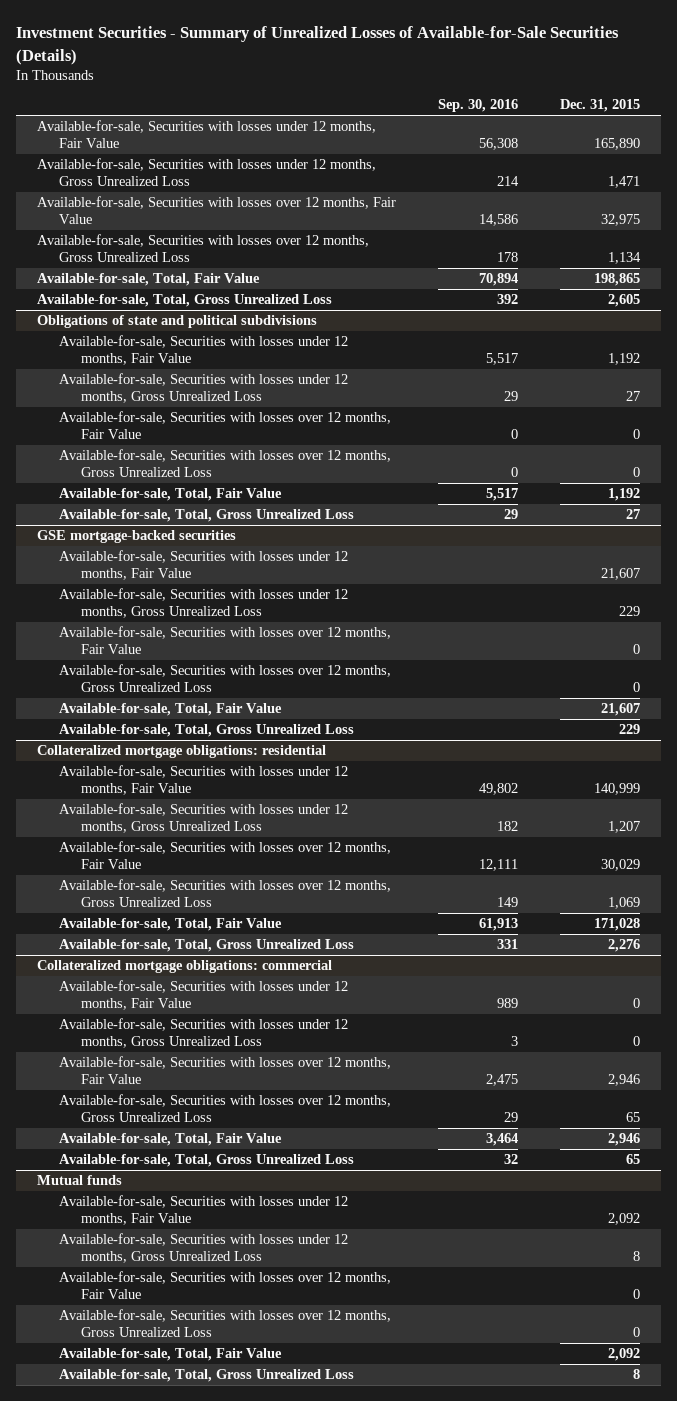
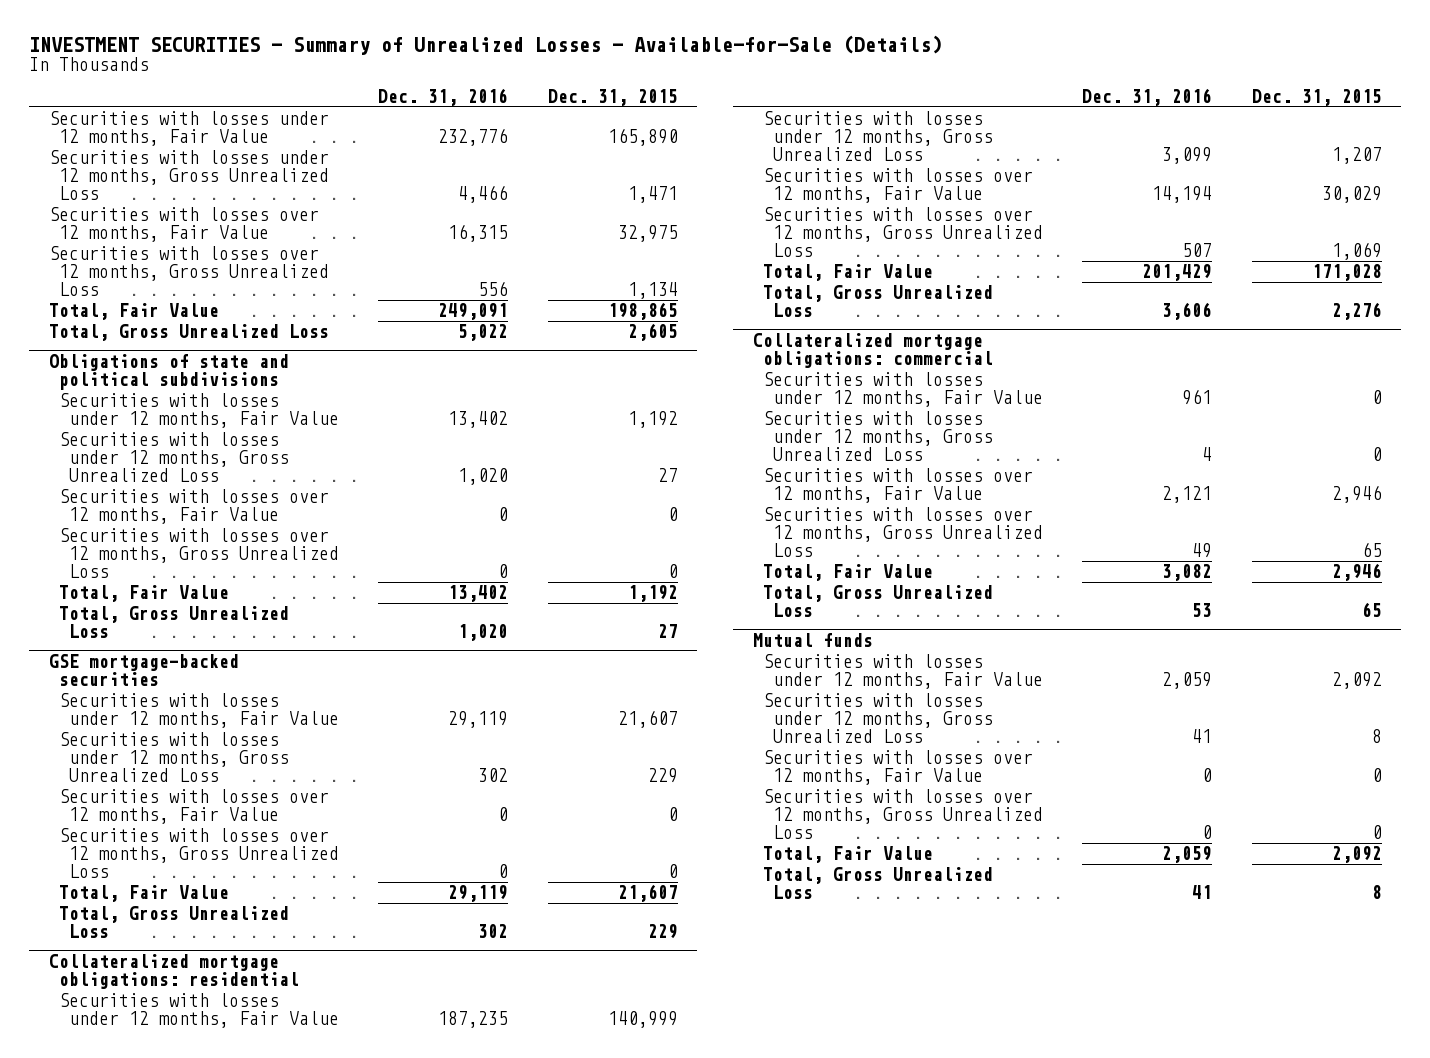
- Investment Securities - Summary of Unrealized Losses of Available-for-Sale Securities (Details)
+ INVESTMENT SECURITIES - Summary of Unrealized Losses - Available-for-Sale (Details)
- | Sep. 30, 2016 | Dec. 31, 2015
+ | Dec. 31, 2016 | Dec. 31, 2015
- Available-for-sale, Securities with losses under 12 months, Fair Value | 56,308 | 165,890
- Available-for-sale, Securities with losses under 12 months, Gross Unrealized Loss | 214 | 1,471
- Available-for-sale, Securities with losses over 12 months, Fair Value | 14,586 | 32,975
- Available-for-sale, Securities with losses over 12 months, Gross Unrealized Loss | 178 | 1,134
- Available-for-sale, Total, Fair Value | 70,894 | 198,865
- Available-for-sale, Total, Gross Unrealized Loss | 392 | 2,605
+ Securities with losses under 12 months, Fair Value | 232,776 | 165,890
+ Securities with losses under 12 months, Gross Unrealized Loss | 4,466 | 1,471
+ Securities with losses over 12 months, Fair Value | 16,315 | 32,975
+ Securities with losses over 12 months, Gross Unrealized Loss | 556 | 1,134
+ Total, Fair Value | 249,091 | 198,865
+ Total, Gross Unrealized Loss | 5,022 | 2,605
@ Obligations of state and political subdivisions
- Available-for-sale, Securities with losses under 12 months, Fair Value | 5,517 | 1,192
- Available-for-sale, Securities with losses under 12 months, Gross Unrealized Loss | 29 | 27
- Available-for-sale, Securities with losses over 12 months, Fair Value | 0 | 0
- Available-for-sale, Securities with losses over 12 months, Gross Unrealized Loss | 0 | 0
- Available-for-sale, Total, Fair Value | 5,517 | 1,192
- Available-for-sale, Total, Gross Unrealized Loss | 29 | 27
+ Securities with losses under 12 months, Fair Value | 13,402 | 1,192
+ Securities with losses under 12 months, Gross Unrealized Loss | 1,020 | 27
+ Securities with losses over 12 months, Fair Value | 0 | 0
+ Securities with losses over 12 months, Gross Unrealized Loss | 0 | 0
+ Total, Fair Value | 13,402 | 1,192
+ Total, Gross Unrealized Loss | 1,020 | 27
@ GSE mortgage-backed securities
- Available-for-sale, Securities with losses under 12 months, Fair Value | | 21,607
- Available-for-sale, Securities with losses under 12 months, Gross Unrealized Loss | | 229
- Available-for-sale, Securities with losses over 12 months, Fair Value | | 0
- Available-for-sale, Securities with losses over 12 months, Gross Unrealized Loss | | 0
- Available-for-sale, Total, Fair Value | | 21,607
- Available-for-sale, Total, Gross Unrealized Loss | | 229
+ Securities with losses under 12 months, Fair Value | 29,119 | 21,607
+ Securities with losses under 12 months, Gross Unrealized Loss | 302 | 229
+ Securities with losses over 12 months, Fair Value | 0 | 0
+ Securities with losses over 12 months, Gross Unrealized Loss | 0 | 0
+ Total, Fair Value | 29,119 | 21,607
+ Total, Gross Unrealized Loss | 302 | 229
@ Collateralized mortgage obligations: residential
- Available-for-sale, Securities with losses under 12 months, Fair Value | 49,802 | 140,999
- Available-for-sale, Securities with losses under 12 months, Gross Unrealized Loss | 182 | 1,207
- Available-for-sale, Securities with losses over 12 months, Fair Value | 12,111 | 30,029
- Available-for-sale, Securities with losses over 12 months, Gross Unrealized Loss | 149 | 1,069
- Available-for-sale, Total, Fair Value | 61,913 | 171,028
- Available-for-sale, Total, Gross Unrealized Loss | 331 | 2,276
+ Securities with losses under 12 months, Fair Value | 187,235 | 140,999
+ Securities with losses under 12 months, Gross Unrealized Loss | 3,099 | 1,207
+ Securities with losses over 12 months, Fair Value | 14,194 | 30,029
+ Securities with losses over 12 months, Gross Unrealized Loss | 507 | 1,069
+ Total, Fair Value | 201,429 | 171,028
+ Total, Gross Unrealized Loss | 3,606 | 2,276
@ Collateralized mortgage obligations: commercial
- Available-for-sale, Securities with losses under 12 months, Fair Value | 989 | 0
- Available-for-sale, Securities with losses under 12 months, Gross Unrealized Loss | 3 | 0
- Available-for-sale, Securities with losses over 12 months, Fair Value | 2,475 | 2,946
- Available-for-sale, Securities with losses over 12 months, Gross Unrealized Loss | 29 | 65
- Available-for-sale, Total, Fair Value | 3,464 | 2,946
- Available-for-sale, Total, Gross Unrealized Loss | 32 | 65
+ Securities with losses under 12 months, Fair Value | 961 | 0
+ Securities with losses under 12 months, Gross Unrealized Loss | 4 | 0
+ Securities with losses over 12 months, Fair Value | 2,121 | 2,946
+ Securities with losses over 12 months, Gross Unrealized Loss | 49 | 65
+ Total, Fair Value | 3,082 | 2,946
+ Total, Gross Unrealized Loss | 53 | 65
@ Mutual funds
- Available-for-sale, Securities with losses under 12 months, Fair Value | | 2,092
- Available-for-sale, Securities with losses under 12 months, Gross Unrealized Loss | | 8
- Available-for-sale, Securities with losses over 12 months, Fair Value | | 0
- Available-for-sale, Securities with losses over 12 months, Gross Unrealized Loss | | 0
- Available-for-sale, Total, Fair Value | | 2,092
- Available-for-sale, Total, Gross Unrealized Loss | | 8
+ Securities with losses under 12 months, Fair Value | 2,059 | 2,092
+ Securities with losses under 12 months, Gross Unrealized Loss | 41 | 8
+ Securities with losses over 12 months, Fair Value | 0 | 0
+ Securities with losses over 12 months, Gross Unrealized Loss | 0 | 0
+ Total, Fair Value | 2,059 | 2,092
+ Total, Gross Unrealized Loss | 41 | 8

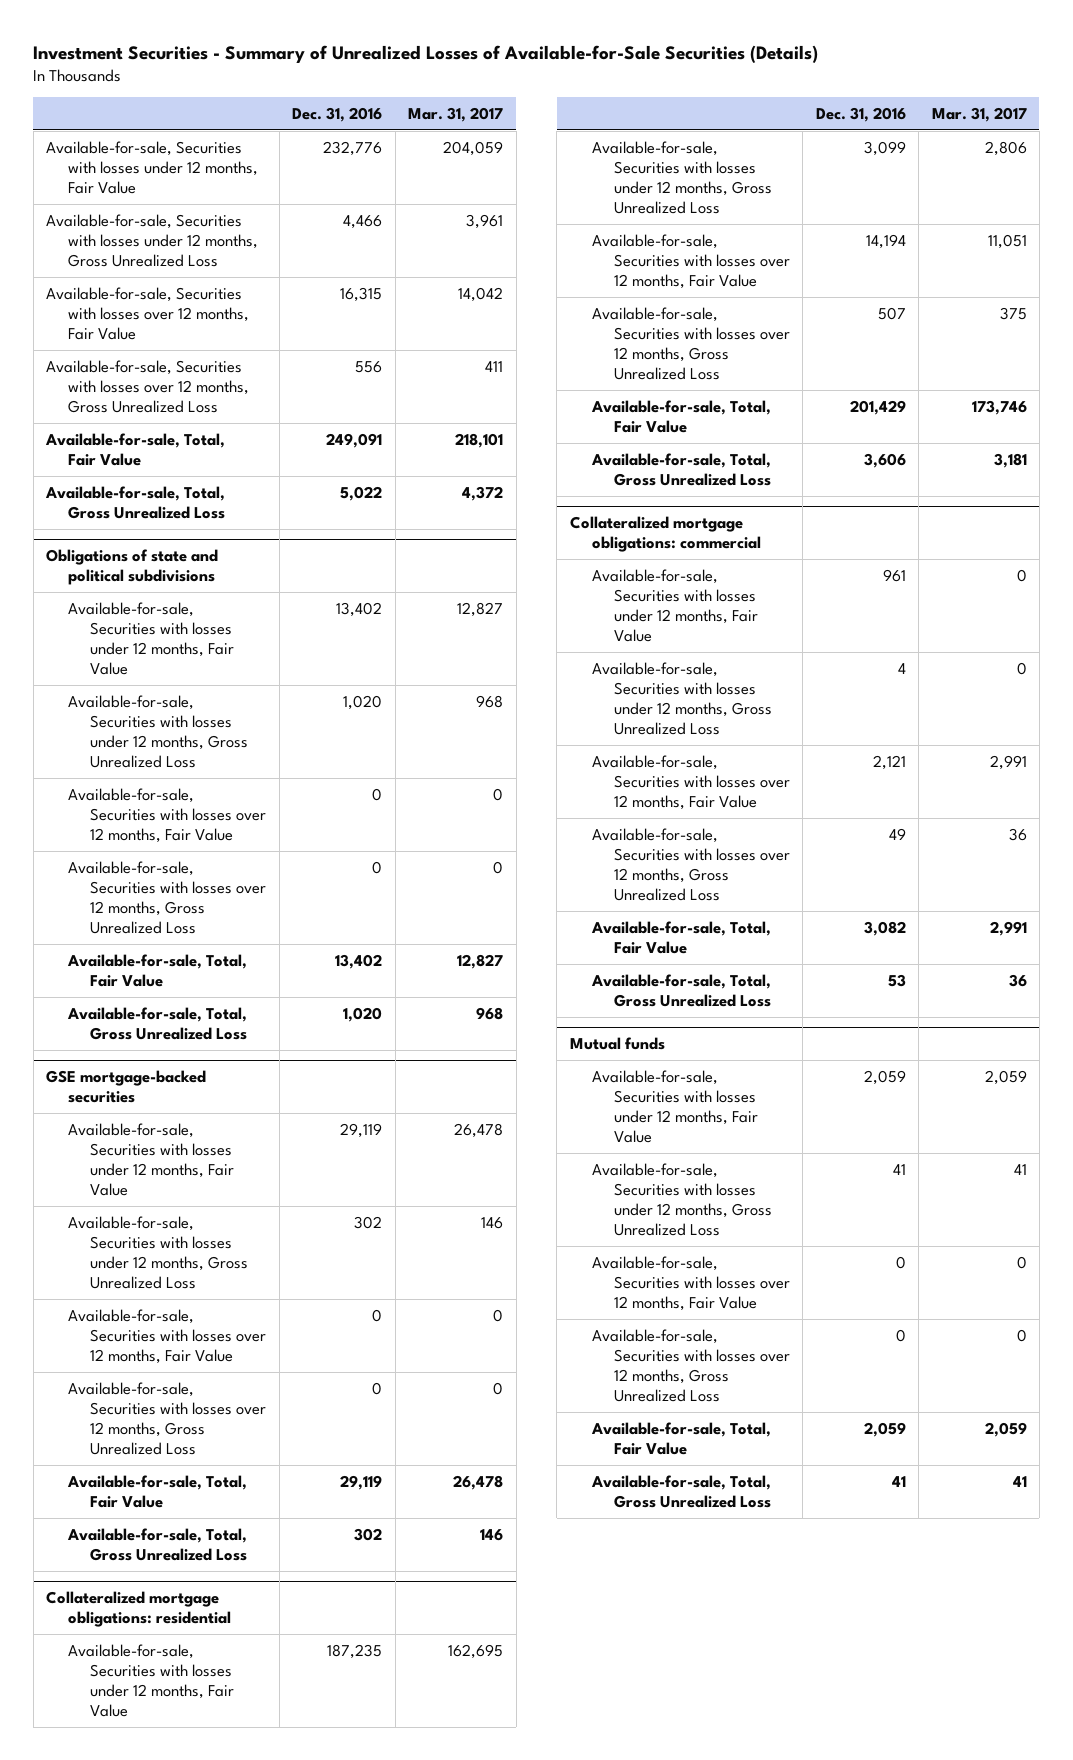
- INVESTMENT SECURITIES - Summary of Unrealized Losses - Available-for-Sale (Details)
+ Investment Securities - Summary of Unrealized Losses of Available-for-Sale Securities (Details)
- | Dec. 31, 2016 | Dec. 31, 2015
+ | Dec. 31, 2016 | Mar. 31, 2017
- Securities with losses under 12 months, Fair Value | 232,776 | 165,890
- Securities with losses under 12 months, Gross Unrealized Loss | 4,466 | 1,471
- Securities with losses over 12 months, Fair Value | 16,315 | 32,975
- Securities with losses over 12 months, Gross Unrealized Loss | 556 | 1,134
- Total, Fair Value | 249,091 | 198,865
- Total, Gross Unrealized Loss | 5,022 | 2,605
+ Available-for-sale, Securities with losses under 12 months, Fair Value | 232,776 | 204,059
+ Available-for-sale, Securities with losses under 12 months, Gross Unrealized Loss | 4,466 | 3,961
+ Available-for-sale, Securities with losses over 12 months, Fair Value | 16,315 | 14,042
+ Available-for-sale, Securities with losses over 12 months, Gross Unrealized Loss | 556 | 411
+ Available-for-sale, Total, Fair Value | 249,091 | 218,101
+ Available-for-sale, Total, Gross Unrealized Loss | 5,022 | 4,372
@ Obligations of state and political subdivisions
- Securities with losses under 12 months, Fair Value | 13,402 | 1,192
- Securities with losses under 12 months, Gross Unrealized Loss | 1,020 | 27
- Securities with losses over 12 months, Fair Value | 0 | 0
- Securities with losses over 12 months, Gross Unrealized Loss | 0 | 0
- Total, Fair Value | 13,402 | 1,192
- Total, Gross Unrealized Loss | 1,020 | 27
+ Available-for-sale, Securities with losses under 12 months, Fair Value | 13,402 | 12,827
+ Available-for-sale, Securities with losses under 12 months, Gross Unrealized Loss | 1,020 | 968
+ Available-for-sale, Securities with losses over 12 months, Fair Value | 0 | 0
+ Available-for-sale, Securities with losses over 12 months, Gross Unrealized Loss | 0 | 0
+ Available-for-sale, Total, Fair Value | 13,402 | 12,827
+ Available-for-sale, Total, Gross Unrealized Loss | 1,020 | 968
@ GSE mortgage-backed securities
- Securities with losses under 12 months, Fair Value | 29,119 | 21,607
- Securities with losses under 12 months, Gross Unrealized Loss | 302 | 229
- Securities with losses over 12 months, Fair Value | 0 | 0
- Securities with losses over 12 months, Gross Unrealized Loss | 0 | 0
- Total, Fair Value | 29,119 | 21,607
- Total, Gross Unrealized Loss | 302 | 229
+ Available-for-sale, Securities with losses under 12 months, Fair Value | 29,119 | 26,478
+ Available-for-sale, Securities with losses under 12 months, Gross Unrealized Loss | 302 | 146
+ Available-for-sale, Securities with losses over 12 months, Fair Value | 0 | 0
+ Available-for-sale, Securities with losses over 12 months, Gross Unrealized Loss | 0 | 0
+ Available-for-sale, Total, Fair Value | 29,119 | 26,478
+ Available-for-sale, Total, Gross Unrealized Loss | 302 | 146
@ Collateralized mortgage obligations: residential
- Securities with losses under 12 months, Fair Value | 187,235 | 140,999
- Securities with losses under 12 months, Gross Unrealized Loss | 3,099 | 1,207
- Securities with losses over 12 months, Fair Value | 14,194 | 30,029
- Securities with losses over 12 months, Gross Unrealized Loss | 507 | 1,069
- Total, Fair Value | 201,429 | 171,028
- Total, Gross Unrealized Loss | 3,606 | 2,276
+ Available-for-sale, Securities with losses under 12 months, Fair Value | 187,235 | 162,695
+ Available-for-sale, Securities with losses under 12 months, Gross Unrealized Loss | 3,099 | 2,806
+ Available-for-sale, Securities with losses over 12 months, Fair Value | 14,194 | 11,051
+ Available-for-sale, Securities with losses over 12 months, Gross Unrealized Loss | 507 | 375
+ Available-for-sale, Total, Fair Value | 201,429 | 173,746
+ Available-for-sale, Total, Gross Unrealized Loss | 3,606 | 3,181
@ Collateralized mortgage obligations: commercial
- Securities with losses under 12 months, Fair Value | 961 | 0
- Securities with losses under 12 months, Gross Unrealized Loss | 4 | 0
- Securities with losses over 12 months, Fair Value | 2,121 | 2,946
- Securities with losses over 12 months, Gross Unrealized Loss | 49 | 65
- Total, Fair Value | 3,082 | 2,946
- Total, Gross Unrealized Loss | 53 | 65
+ Available-for-sale, Securities with losses under 12 months, Fair Value | 961 | 0
+ Available-for-sale, Securities with losses under 12 months, Gross Unrealized Loss | 4 | 0
+ Available-for-sale, Securities with losses over 12 months, Fair Value | 2,121 | 2,991
+ Available-for-sale, Securities with losses over 12 months, Gross Unrealized Loss | 49 | 36
+ Available-for-sale, Total, Fair Value | 3,082 | 2,991
+ Available-for-sale, Total, Gross Unrealized Loss | 53 | 36
@ Mutual funds
- Securities with losses under 12 months, Fair Value | 2,059 | 2,092
- Securities with losses under 12 months, Gross Unrealized Loss | 41 | 8
- Securities with losses over 12 months, Fair Value | 0 | 0
- Securities with losses over 12 months, Gross Unrealized Loss | 0 | 0
- Total, Fair Value | 2,059 | 2,092
- Total, Gross Unrealized Loss | 41 | 8
+ Available-for-sale, Securities with losses under 12 months, Fair Value | 2,059 | 2,059
+ Available-for-sale, Securities with losses under 12 months, Gross Unrealized Loss | 41 | 41
+ Available-for-sale, Securities with losses over 12 months, Fair Value | 0 | 0
+ Available-for-sale, Securities with losses over 12 months, Gross Unrealized Loss | 0 | 0
+ Available-for-sale, Total, Fair Value | 2,059 | 2,059
+ Available-for-sale, Total, Gross Unrealized Loss | 41 | 41

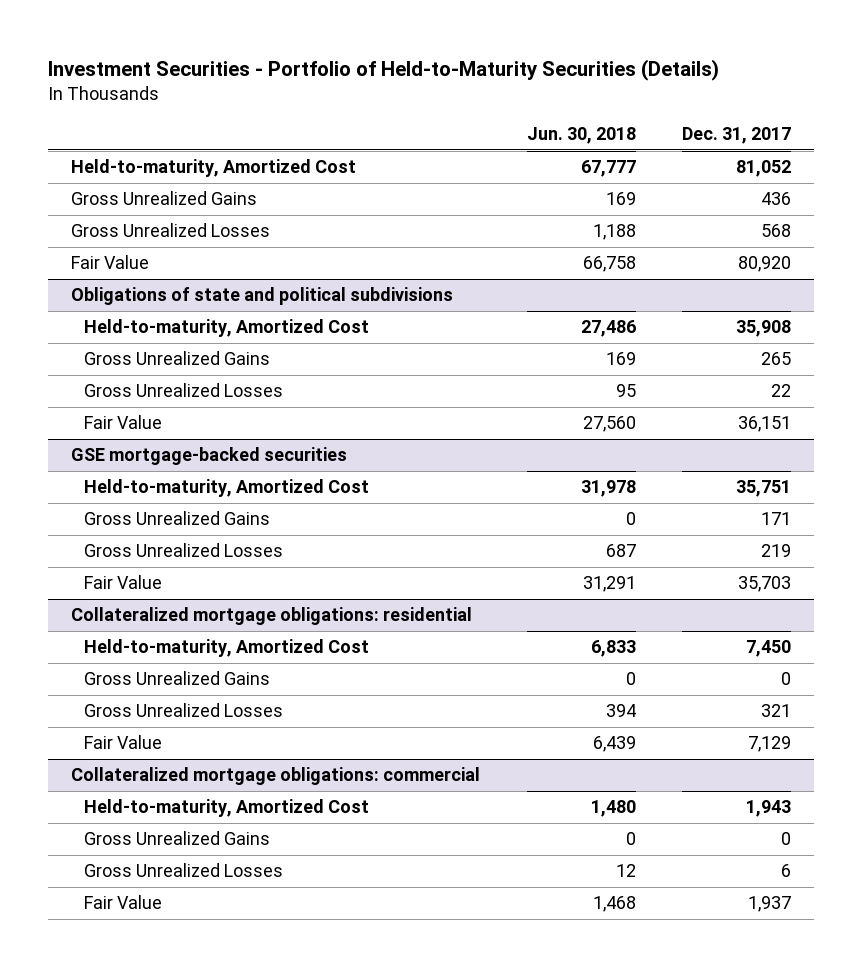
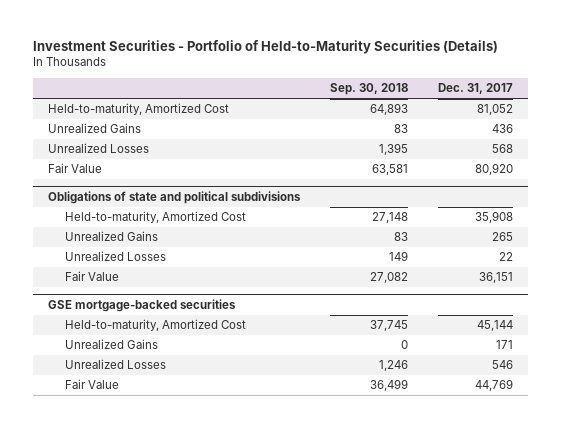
- | Jun. 30, 2018 | Dec. 31, 2017
+ | Sep. 30, 2018 | Dec. 31, 2017
- Gross Unrealized Gains | 169 | 436
- Gross Unrealized Losses | 1,188 | 568
+ Unrealized Gains | 83 | 436
+ Unrealized Losses | 1,395 | 568
@ Obligations of state and political subdivisions
- Gross Unrealized Gains | 169 | 265
- Gross Unrealized Losses | 95 | 22
+ Unrealized Gains | 83 | 265
+ Unrealized Losses | 149 | 22
@ GSE mortgage-backed securities
- Held-to-maturity, Amortized Cost | 31,978 | 35,751
- Gross Unrealized Gains | 0 | 171
- Gross Unrealized Losses | 687 | 219
- Fair Value | 31,291 | 35,703
- Collateralized mortgage obligations: residential
- Held-to-maturity, Amortized Cost | 6,833 | 7,450
- Gross Unrealized Gains | 0 | 0
- Gross Unrealized Losses | 394 | 321
- Fair Value | 6,439 | 7,129
- Collateralized mortgage obligations: commercial
- Held-to-maturity, Amortized Cost | 1,480 | 1,943
- Gross Unrealized Gains | 0 | 0
- Gross Unrealized Losses | 12 | 6
- Fair Value | 1,468 | 1,937
@ GSE mortgage-backed securities
+ Held-to-maturity, Amortized Cost | 37,745 | 45,144
+ Unrealized Gains | 0 | 171
+ Unrealized Losses | 1,246 | 546
+ Fair Value | 36,499 | 44,769

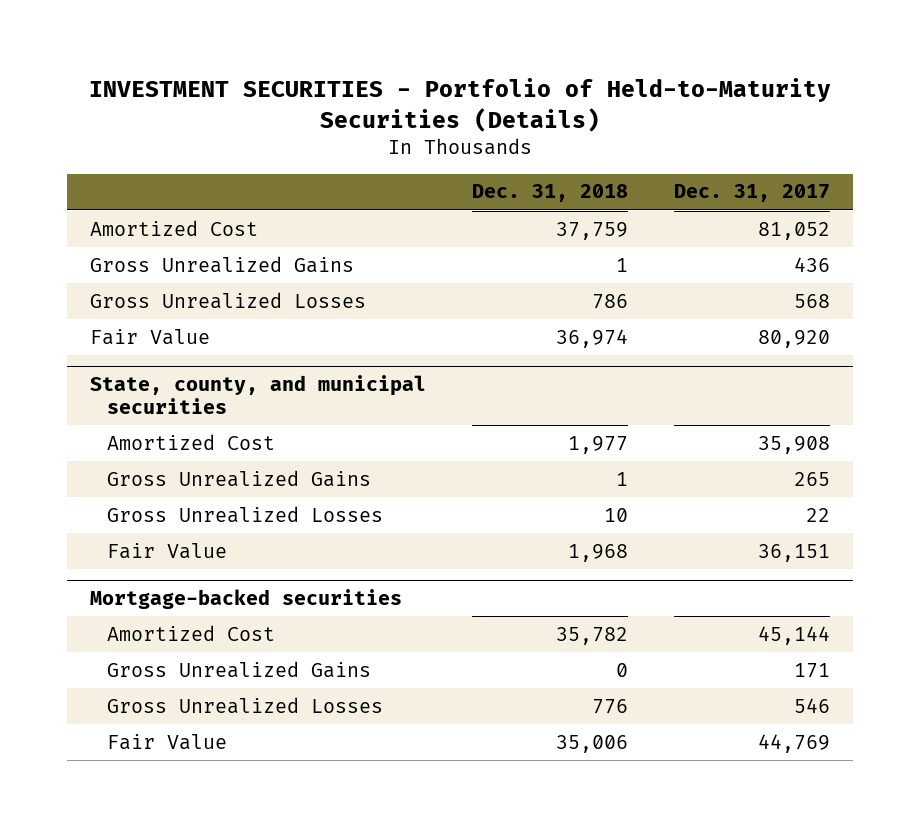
- Investment Securities - Portfolio of Held-to-Maturity Securities (Details)
+ INVESTMENT SECURITIES - Portfolio of Held-to-Maturity Securities (Details)
- | Sep. 30, 2018 | Dec. 31, 2017
+ | Dec. 31, 2018 | Dec. 31, 2017
- Held-to-maturity, Amortized Cost | 64,893 | 81,052
- Unrealized Gains | 83 | 436
- Unrealized Losses | 1,395 | 568
+ Amortized Cost | 37,759 | 81,052
+ Gross Unrealized Gains | 1 | 436
+ Gross Unrealized Losses | 786 | 568
- Obligations of state and political subdivisions
- Held-to-maturity, Amortized Cost | 27,148 | 35,908
- Unrealized Gains | 83 | 265
- Unrealized Losses | 149 | 22
+ State, county, and municipal securities
+ Amortized Cost | 1,977 | 35,908
+ Gross Unrealized Gains | 1 | 265
+ Gross Unrealized Losses | 10 | 22
- GSE mortgage-backed securities
- Held-to-maturity, Amortized Cost | 37,745 | 45,144
- Unrealized Gains | 0 | 171
- Unrealized Losses | 1,246 | 546
+ Mortgage-backed securities
+ Amortized Cost | 35,782 | 45,144
+ Gross Unrealized Gains | 0 | 171
+ Gross Unrealized Losses | 776 | 546

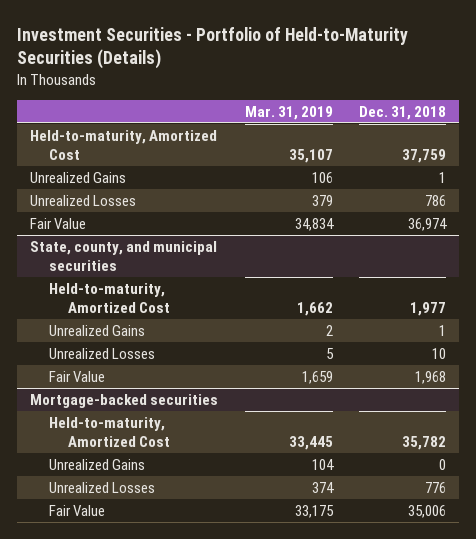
- INVESTMENT SECURITIES - Portfolio of Held-to-Maturity Securities (Details)
+ Investment Securities - Portfolio of Held-to-Maturity Securities (Details)
- | Dec. 31, 2018 | Dec. 31, 2017
+ | Mar. 31, 2019 | Dec. 31, 2018
- Amortized Cost | 37,759 | 81,052
- Gross Unrealized Gains | 1 | 436
- Gross Unrealized Losses | 786 | 568
+ Held-to-maturity, Amortized Cost | 35,107 | 37,759
+ Unrealized Gains | 106 | 1
+ Unrealized Losses | 379 | 786
@ State, county, and municipal securities
- Amortized Cost | 1,977 | 35,908
- Gross Unrealized Gains | 1 | 265
- Gross Unrealized Losses | 10 | 22
+ Held-to-maturity, Amortized Cost | 1,662 | 1,977
+ Unrealized Gains | 2 | 1
+ Unrealized Losses | 5 | 10
@ Mortgage-backed securities
- Amortized Cost | 35,782 | 45,144
- Gross Unrealized Gains | 0 | 171
- Gross Unrealized Losses | 776 | 546
+ Held-to-maturity, Amortized Cost | 33,445 | 35,782
+ Unrealized Gains | 104 | 0
+ Unrealized Losses | 374 | 776

